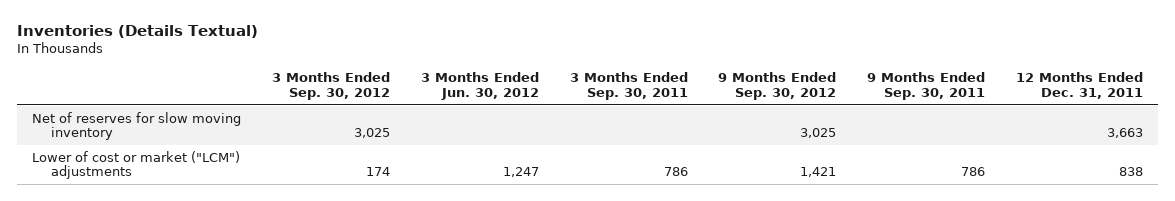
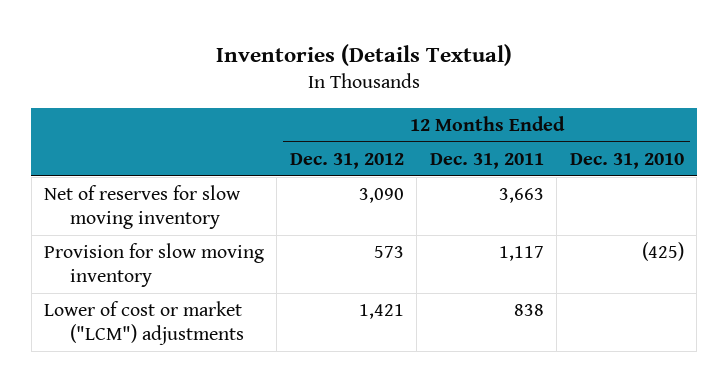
- | 3 Months Ended Sep. 30, 2012 | 3 Months Ended Jun. 30, 2012 | 3 Months Ended Sep. 30, 2011 | 9 Months Ended Sep. 30, 2012 | 9 Months Ended Sep. 30, 2011 | 12 Months Ended Dec. 31, 2011
+ | 12 Months Ended Dec. 31, 2012 | 12 Months Ended Dec. 31, 2011 | 12 Months Ended Dec. 31, 2010
+ Provision for slow moving inventory | 573 | 1,117 | (425)

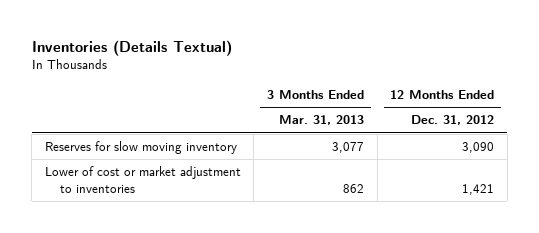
- | 12 Months Ended Dec. 31, 2012 | 12 Months Ended Dec. 31, 2011 | 12 Months Ended Dec. 31, 2010
+ | 3 Months Ended Mar. 31, 2013 | 12 Months Ended Dec. 31, 2012
- Net of reserves for slow moving inventory | 3,090 | 3,663 |
- Provision for slow moving inventory | 573 | 1,117 | (425)
- Lower of cost or market ("LCM") adjustments | 1,421 | 838 |
+ Reserves for slow moving inventory | 3,077 | 3,090
+ Lower of cost or market adjustment to inventories | 862 | 1,421

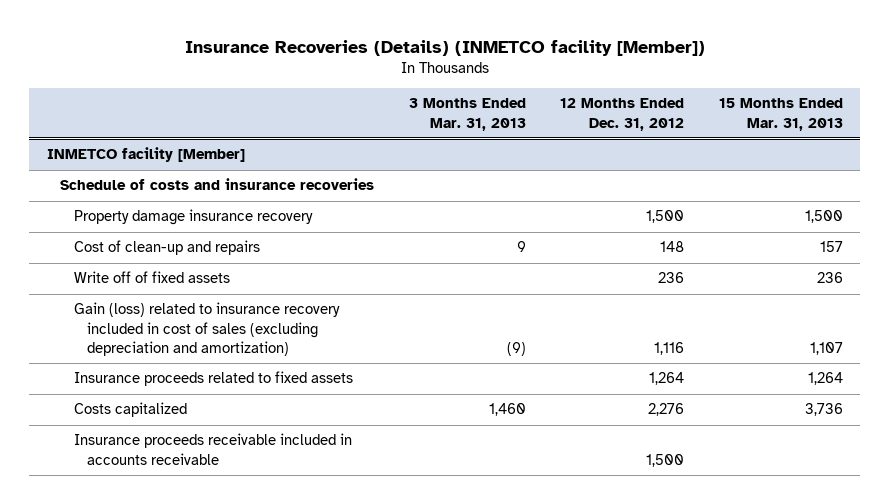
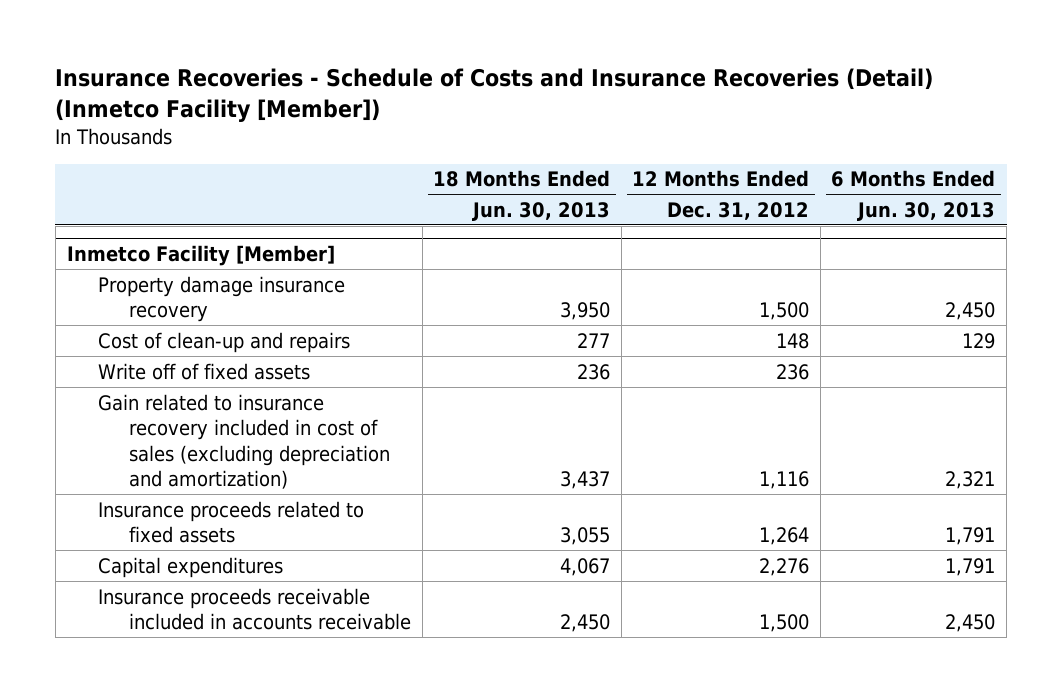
- Insurance Recoveries (Details) (INMETCO facility [Member])
+ Insurance Recoveries - Schedule of Costs and Insurance Recoveries (Detail) (Inmetco Facility [Member])
- | 3 Months Ended Mar. 31, 2013 | 12 Months Ended Dec. 31, 2012 | 15 Months Ended Mar. 31, 2013
+ | 18 Months Ended Jun. 30, 2013 | 12 Months Ended Dec. 31, 2012 | 6 Months Ended Jun. 30, 2013
- INMETCO facility [Member]
- Schedule of costs and insurance recoveries
+ Inmetco Facility [Member]
- Gain (loss) related to insurance recovery included in cost of sales (excluding depreciation and amortization) | (9) | 1,116 | 1,107
+ Gain related to insurance recovery included in cost of sales (excluding depreciation and amortization) | 3,437 | 1,116 | 2,321
- Costs capitalized | 1,460 | 2,276 | 3,736
+ Capital expenditures | 4,067 | 2,276 | 1,791

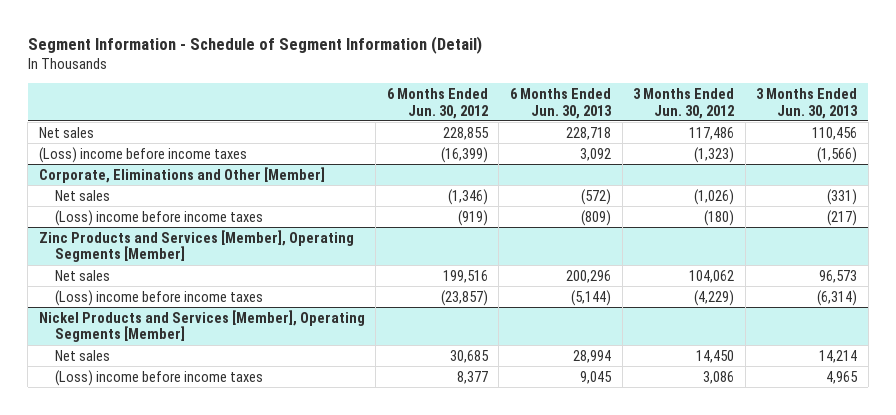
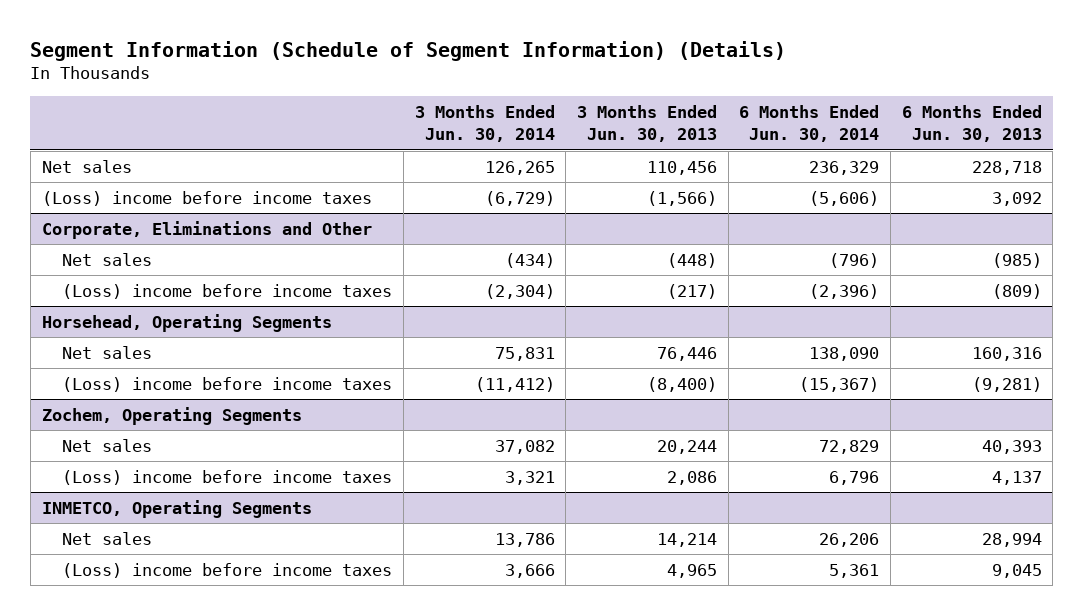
- Segment Information - Schedule of Segment Information (Detail)
+ Segment Information (Schedule of Segment Information) (Details)
- | 6 Months Ended Jun. 30, 2012 | 6 Months Ended Jun. 30, 2013 | 3 Months Ended Jun. 30, 2012 | 3 Months Ended Jun. 30, 2013
+ | 3 Months Ended Jun. 30, 2014 | 3 Months Ended Jun. 30, 2013 | 6 Months Ended Jun. 30, 2014 | 6 Months Ended Jun. 30, 2013
- Corporate, Eliminations and Other [Member]
- Net sales | (1,346) | (572) | (1,026) | (331)
+ Corporate, Eliminations and Other
+ Net sales | (434) | (448) | (796) | (985)
- Zinc Products and Services [Member], Operating Segments [Member]
- Net sales | 199,516 | 200,296 | 104,062 | 96,573
- (Loss) income before income taxes | (23,857) | (5,144) | (4,229) | (6,314)
- Nickel Products and Services [Member], Operating Segments [Member]
+ Horsehead, Operating Segments
+ Net sales | 75,831 | 76,446 | 138,090 | 160,316
+ (Loss) income before income taxes | (11,412) | (8,400) | (15,367) | (9,281)
+ Zochem, Operating Segments
+ Net sales | 37,082 | 20,244 | 72,829 | 40,393
+ (Loss) income before income taxes | 3,321 | 2,086 | 6,796 | 4,137
+ INMETCO, Operating Segments

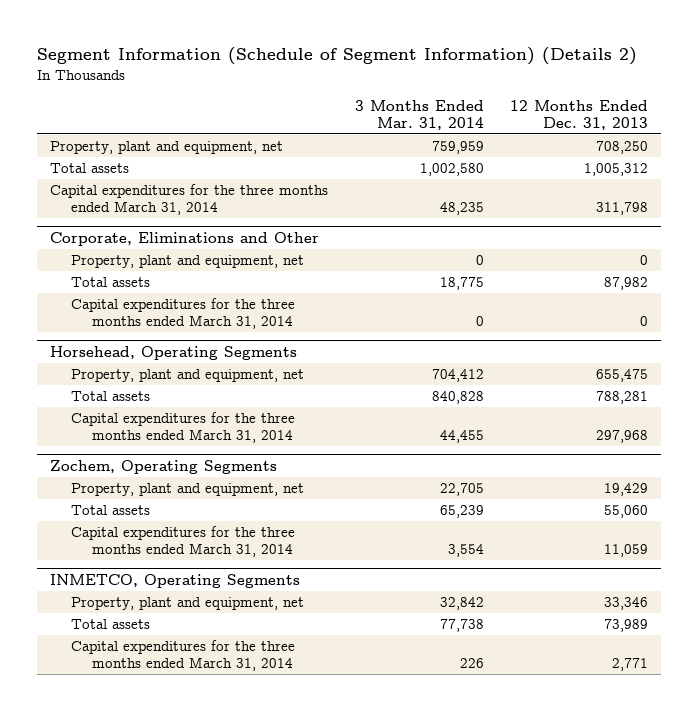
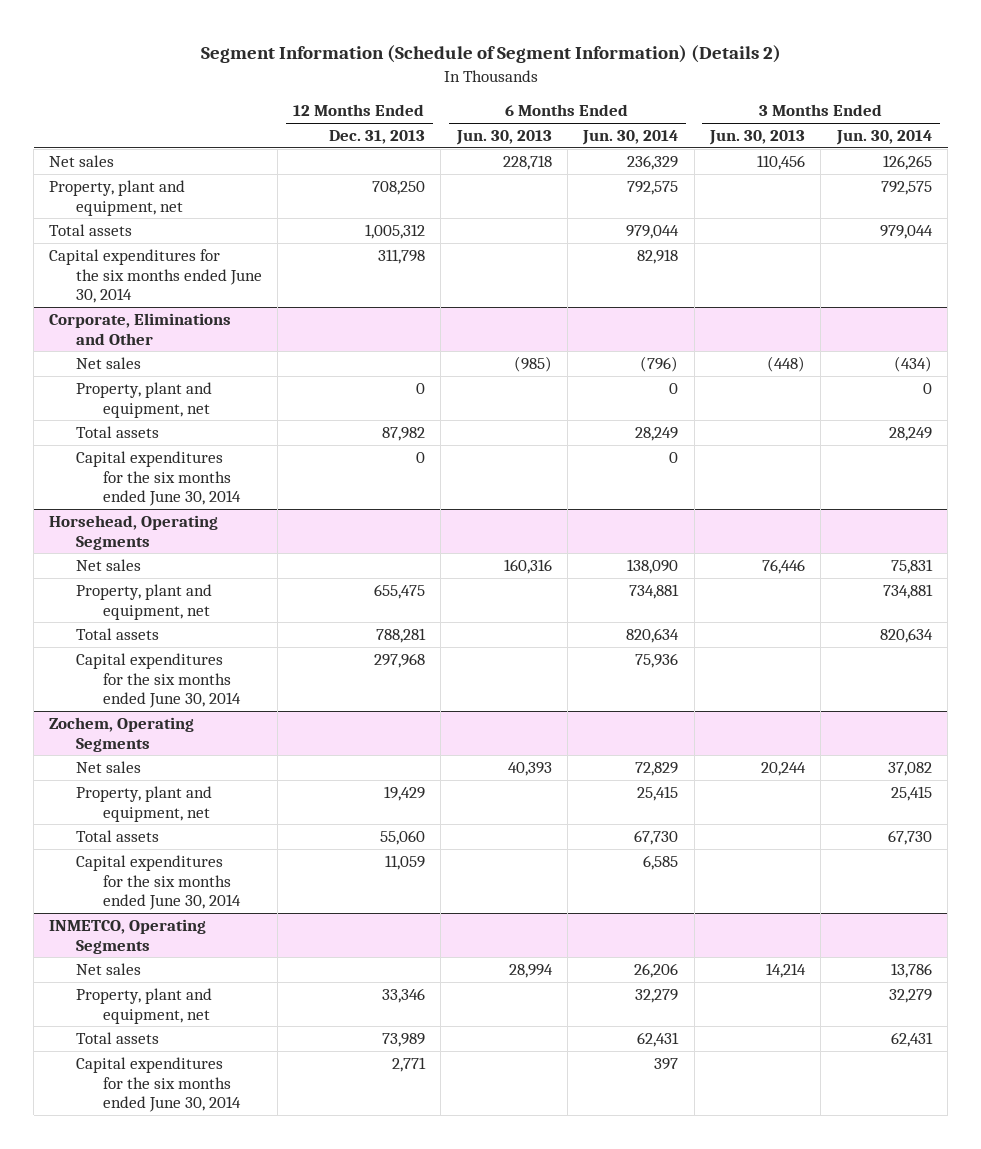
- | 3 Months Ended Mar. 31, 2014 | 12 Months Ended Dec. 31, 2013
+ | 12 Months Ended Dec. 31, 2013 | 6 Months Ended Jun. 30, 2013 | 6 Months Ended Jun. 30, 2014 | 3 Months Ended Jun. 30, 2013 | 3 Months Ended Jun. 30, 2014
+ Net sales | | 228,718 | 236,329 | 110,456 | 126,265
- Capital expenditures for the three months ended March 31, 2014 | 48,235 | 311,798
+ Capital expenditures for the six months ended June 30, 2014 | 311,798 | | 82,918 | |
@ Corporate, Eliminations and Other
+ Net sales | | (985) | (796) | (448) | (434)
- Capital expenditures for the three months ended March 31, 2014 | 0 | 0
+ Capital expenditures for the six months ended June 30, 2014 | 0 | | 0 | |
@ Horsehead, Operating Segments
+ Net sales | | 160,316 | 138,090 | 76,446 | 75,831
- Capital expenditures for the three months ended March 31, 2014 | 44,455 | 297,968
+ Capital expenditures for the six months ended June 30, 2014 | 297,968 | | 75,936 | |
@ Zochem, Operating Segments
+ Net sales | | 40,393 | 72,829 | 20,244 | 37,082
- Capital expenditures for the three months ended March 31, 2014 | 3,554 | 11,059
+ Capital expenditures for the six months ended June 30, 2014 | 11,059 | | 6,585 | |
@ INMETCO, Operating Segments
+ Net sales | | 28,994 | 26,206 | 14,214 | 13,786
- Capital expenditures for the three months ended March 31, 2014 | 226 | 2,771
+ Capital expenditures for the six months ended June 30, 2014 | 2,771 | | 397 | |

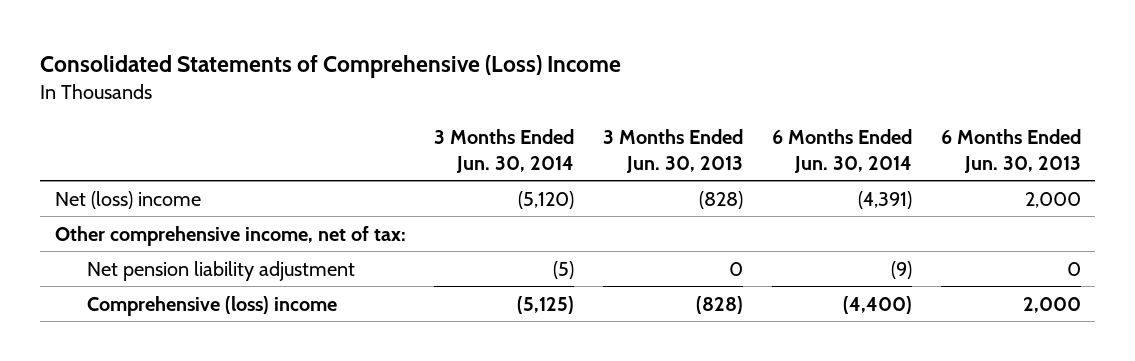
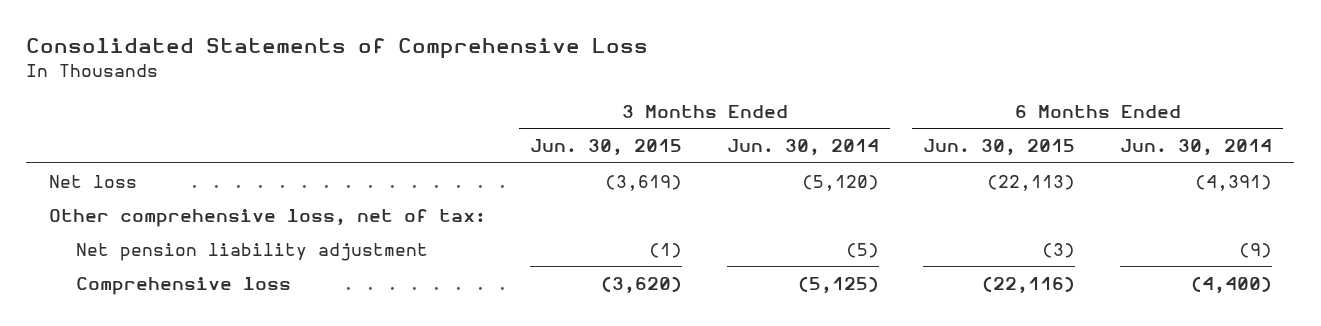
- Consolidated Statements of Comprehensive (Loss) Income
+ Consolidated Statements of Comprehensive Loss
- | 3 Months Ended Jun. 30, 2014 | 3 Months Ended Jun. 30, 2013 | 6 Months Ended Jun. 30, 2014 | 6 Months Ended Jun. 30, 2013
+ | 3 Months Ended Jun. 30, 2015 | 3 Months Ended Jun. 30, 2014 | 6 Months Ended Jun. 30, 2015 | 6 Months Ended Jun. 30, 2014
- Net (loss) income | (5,120) | (828) | (4,391) | 2,000
- Other comprehensive income, net of tax:
+ Net loss | (3,619) | (5,120) | (22,113) | (4,391)
+ Other comprehensive loss, net of tax:
- Comprehensive (loss) income | (5,125) | (828) | (4,400) | 2,000
+ Comprehensive loss | (3,620) | (5,125) | (22,116) | (4,400)

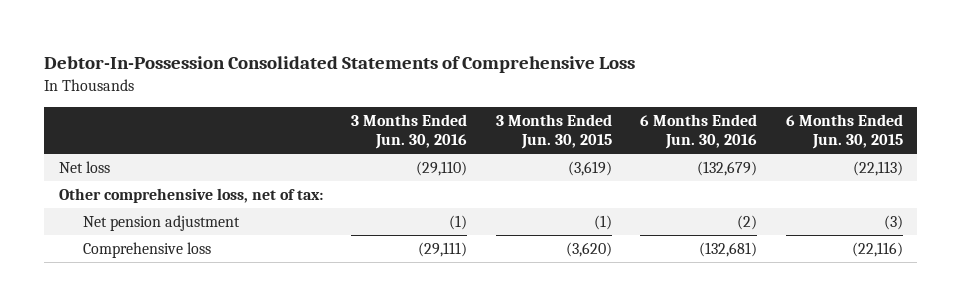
- Consolidated Statements of Comprehensive Loss
+ Debtor-In-Possession Consolidated Statements of Comprehensive Loss
- | 3 Months Ended Jun. 30, 2015 | 3 Months Ended Jun. 30, 2014 | 6 Months Ended Jun. 30, 2015 | 6 Months Ended Jun. 30, 2014
+ | 3 Months Ended Jun. 30, 2016 | 3 Months Ended Jun. 30, 2015 | 6 Months Ended Jun. 30, 2016 | 6 Months Ended Jun. 30, 2015
- Net pension liability adjustment | (1) | (5) | (3) | (9)
+ Net pension adjustment | (1) | (1) | (2) | (3)

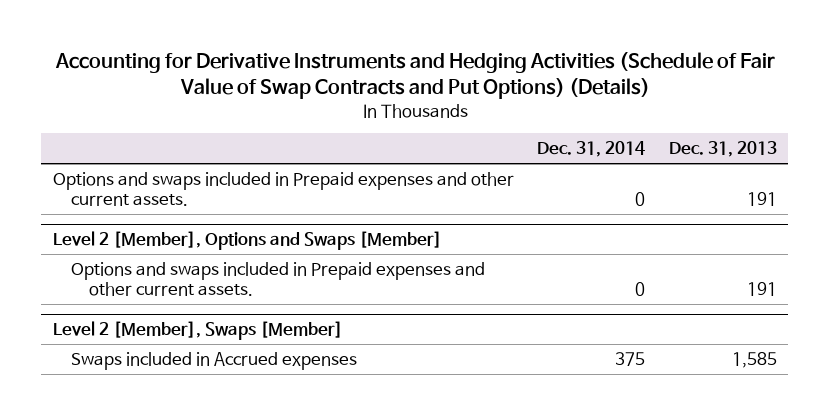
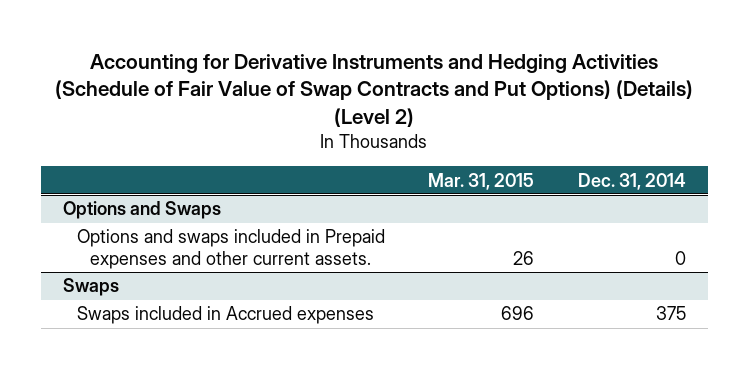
- Accounting for Derivative Instruments and Hedging Activities (Schedule of Fair Value of Swap Contracts and Put Options) (Details)
+ Accounting for Derivative Instruments and Hedging Activities (Schedule of Fair Value of Swap Contracts and Put Options) (Details) (Level 2)
- | Dec. 31, 2014 | Dec. 31, 2013
+ | Mar. 31, 2015 | Dec. 31, 2014
- Options and swaps included in Prepaid expenses and other current assets. | 0 | 191
- Level 2 [Member], Options and Swaps [Member]
+ Options and Swaps
- Level 2 [Member], Swaps [Member]
+ Swaps

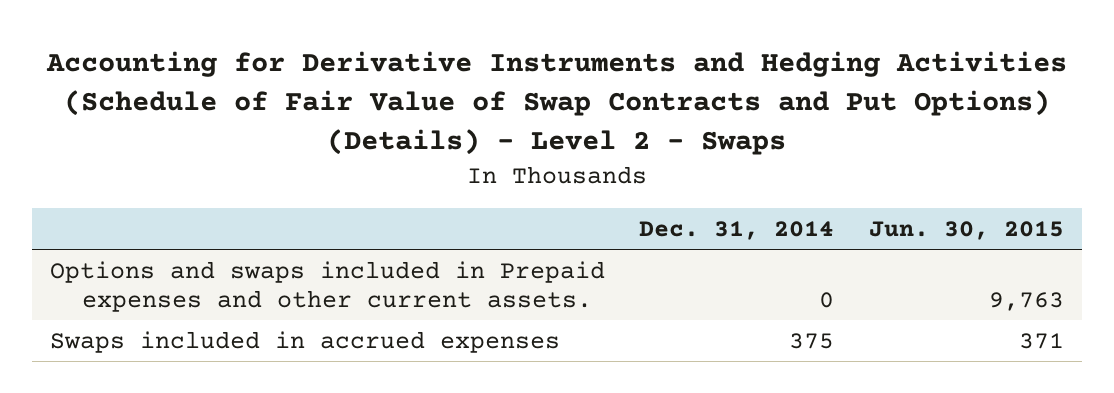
- Accounting for Derivative Instruments and Hedging Activities (Schedule of Fair Value of Swap Contracts and Put Options) (Details) (Level 2)
+ Accounting for Derivative Instruments and Hedging Activities (Schedule of Fair Value of Swap Contracts and Put Options) (Details) - Level 2 - Swaps
- | Mar. 31, 2015 | Dec. 31, 2014
+ | Dec. 31, 2014 | Jun. 30, 2015
- Options and Swaps
- Swaps
- Swaps included in Accrued expenses | 696 | 375
+ Swaps included in accrued expenses | 375 | 371

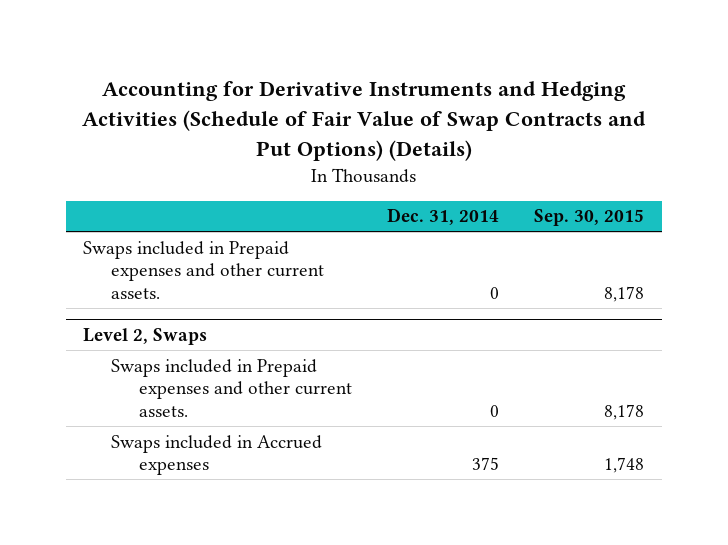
- Accounting for Derivative Instruments and Hedging Activities (Schedule of Fair Value of Swap Contracts and Put Options) (Details) - Level 2 - Swaps
+ Accounting for Derivative Instruments and Hedging Activities (Schedule of Fair Value of Swap Contracts and Put Options) (Details)
- | Dec. 31, 2014 | Jun. 30, 2015
+ | Dec. 31, 2014 | Sep. 30, 2015
- Options and swaps included in Prepaid expenses and other current assets. | 0 | 9,763
- Swaps included in accrued expenses | 375 | 371
+ Swaps included in Prepaid expenses and other current assets. | 0 | 8,178
+ Level 2, Swaps
+ Swaps included in Prepaid expenses and other current assets. | 0 | 8,178
+ Swaps included in Accrued expenses | 375 | 1,748

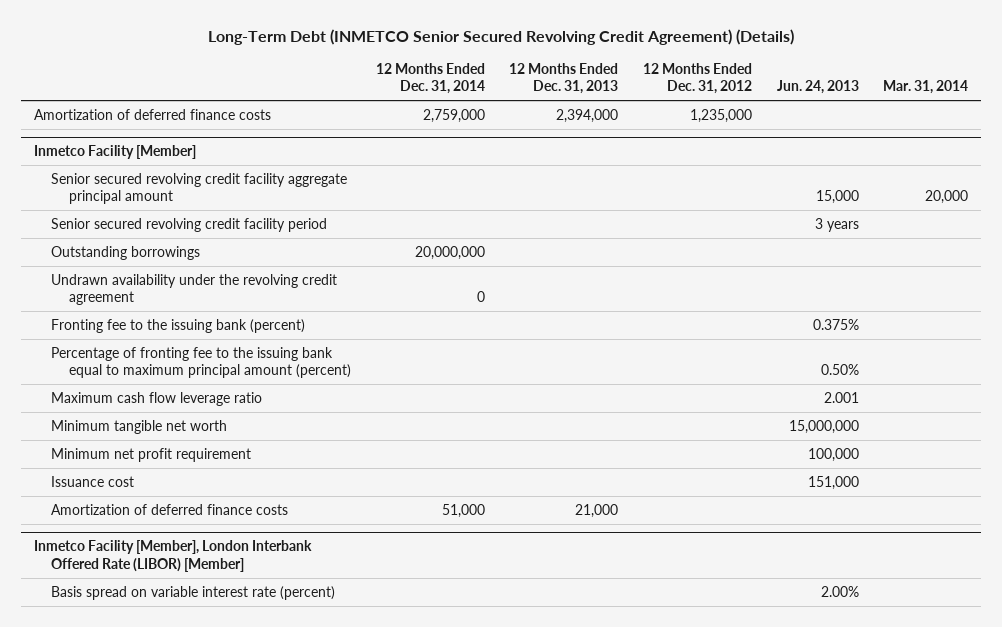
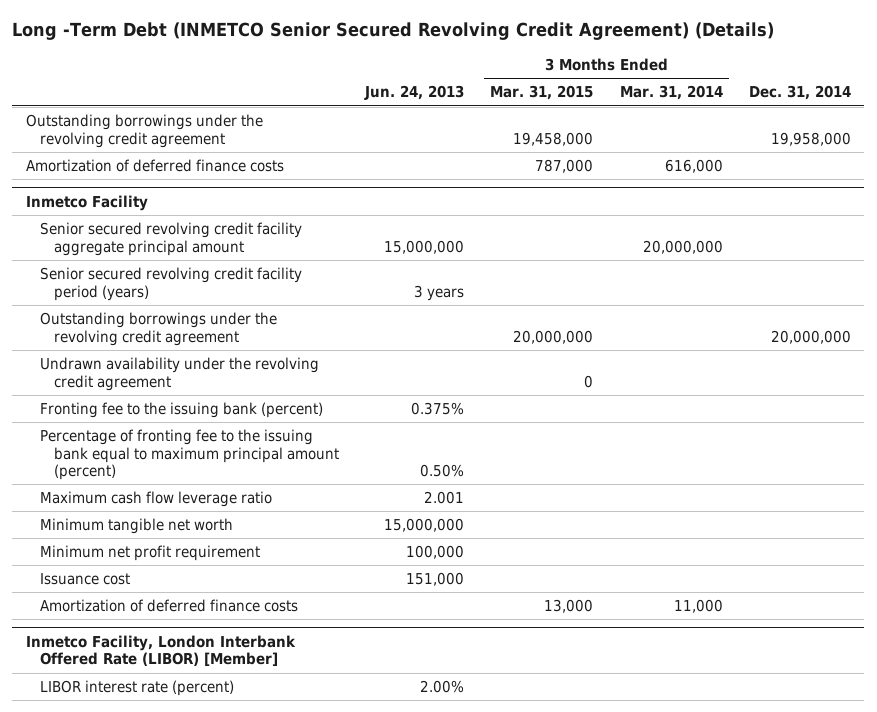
- Long-Term Debt (INMETCO Senior Secured Revolving Credit Agreement) (Details)
+ Long -Term Debt (INMETCO Senior Secured Revolving Credit Agreement) (Details)
- | 12 Months Ended Dec. 31, 2014 | 12 Months Ended Dec. 31, 2013 | 12 Months Ended Dec. 31, 2012 | Jun. 24, 2013 | Mar. 31, 2014
+ | Jun. 24, 2013 | 3 Months Ended Mar. 31, 2015 | 3 Months Ended Mar. 31, 2014 | Dec. 31, 2014
+ Outstanding borrowings under the revolving credit agreement | | 19,458,000 | | 19,958,000
- Inmetco Facility [Member]
- Senior secured revolving credit facility aggregate principal amount | | | | 15,000 | 20,000
- Senior secured revolving credit facility period | | | | 3 years |
- Outstanding borrowings | 20,000,000 | | | |
+ Inmetco Facility
+ Senior secured revolving credit facility aggregate principal amount | 15,000,000 | | 20,000,000 |
+ Senior secured revolving credit facility period (years) | 3 years | | |
+ Outstanding borrowings under the revolving credit agreement | | 20,000,000 | | 20,000,000
- Inmetco Facility [Member], London Interbank Offered Rate (LIBOR) [Member]
- Basis spread on variable interest rate (percent) | | | | 2.00% |
+ Inmetco Facility, London Interbank Offered Rate (LIBOR) [Member]
+ LIBOR interest rate (percent) | 2.00% | | |

